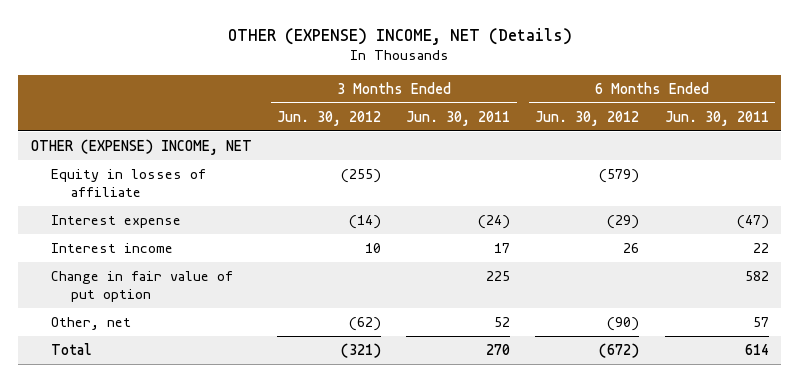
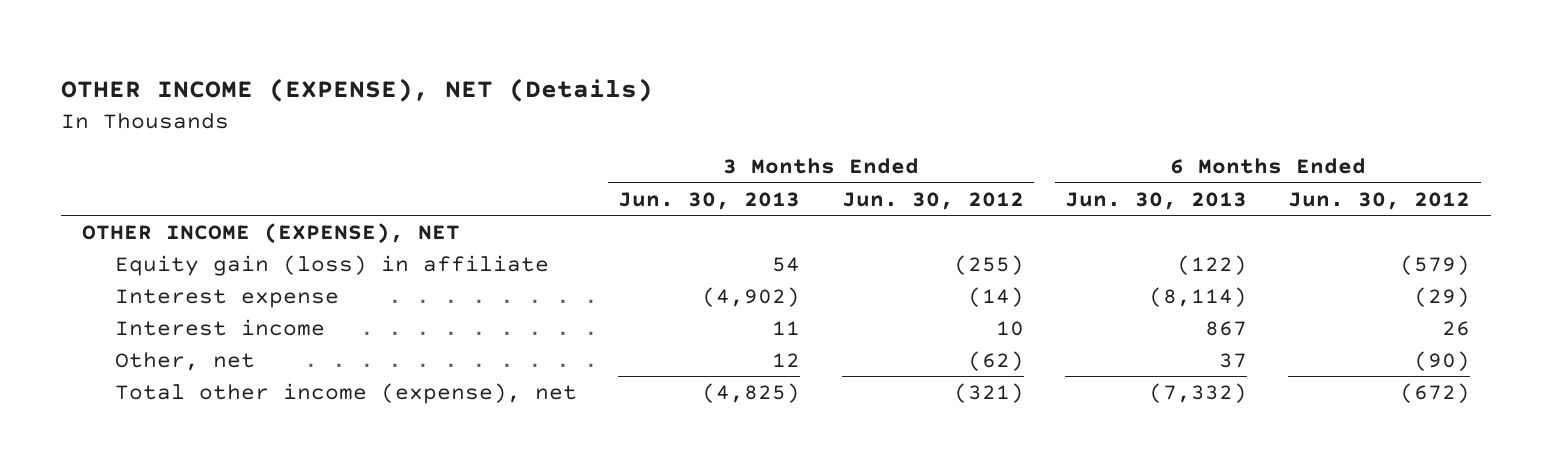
- OTHER (EXPENSE) INCOME, NET (Details)
+ OTHER INCOME (EXPENSE), NET (Details)
- | 3 Months Ended Jun. 30, 2012 | 3 Months Ended Jun. 30, 2011 | 6 Months Ended Jun. 30, 2012 | 6 Months Ended Jun. 30, 2011
+ | 3 Months Ended Jun. 30, 2013 | 3 Months Ended Jun. 30, 2012 | 6 Months Ended Jun. 30, 2013 | 6 Months Ended Jun. 30, 2012
- OTHER (EXPENSE) INCOME, NET
- Equity in losses of affiliate | (255) | | (579) |
+ OTHER INCOME (EXPENSE), NET
+ Equity gain (loss) in affiliate | 54 | (255) | (122) | (579)
- Change in fair value of put option | | 225 | | 582
- Total | (321) | 270 | (672) | 614
+ Total other income (expense), net | (4,825) | (321) | (7,332) | (672)

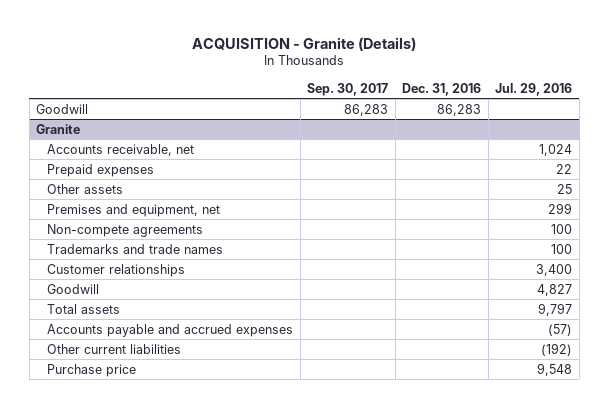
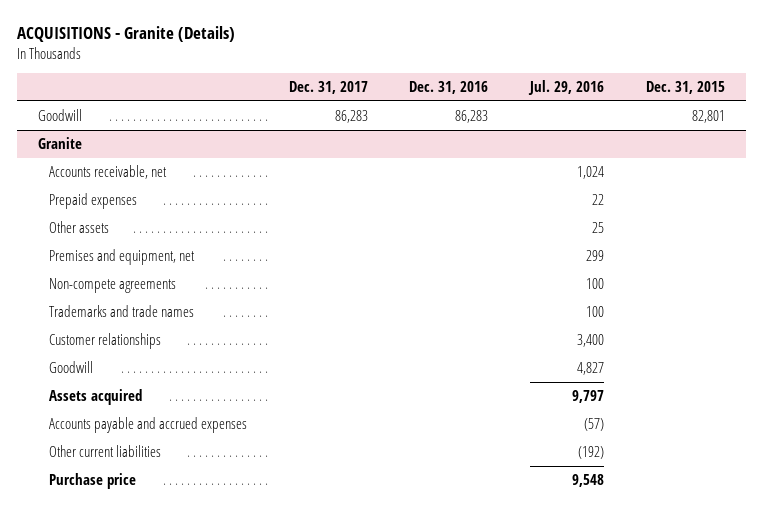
- ACQUISITION - Granite (Details)
+ ACQUISITIONS - Granite (Details)
- | Sep. 30, 2017 | Dec. 31, 2016 | Jul. 29, 2016
+ | Dec. 31, 2017 | Dec. 31, 2016 | Jul. 29, 2016 | Dec. 31, 2015
@ Granite
- Total assets | | | 9,797
+ Assets acquired | | | 9,797 |

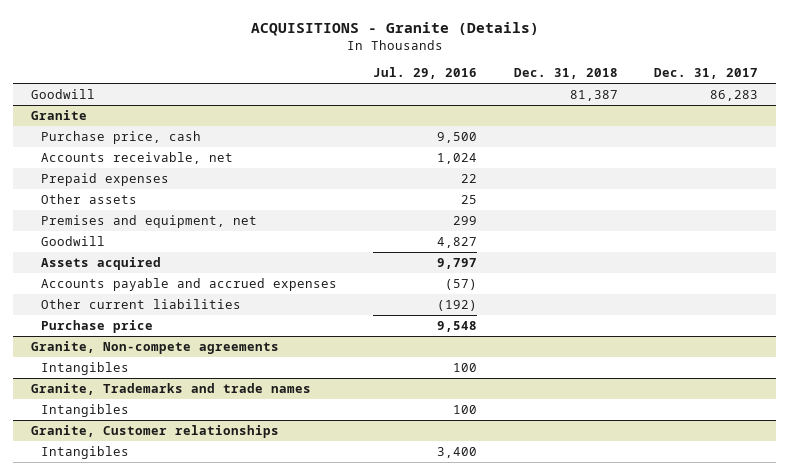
- | Dec. 31, 2017 | Dec. 31, 2016 | Jul. 29, 2016 | Dec. 31, 2015
+ | Jul. 29, 2016 | Dec. 31, 2018 | Dec. 31, 2017
@ Granite
+ Purchase price, cash | 9,500 | |
- Non-compete agreements | | | 100 |
- Trademarks and trade names | | | 100 |
- Customer relationships | | | 3,400 |
+ Granite, Non-compete agreements
+ Intangibles | 100 | |
+ Granite, Trademarks and trade names
+ Intangibles | 100 | |
+ Granite, Customer relationships
+ Intangibles | 3,400 | |

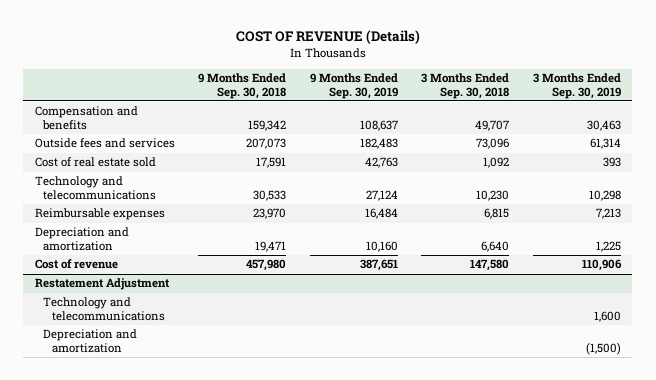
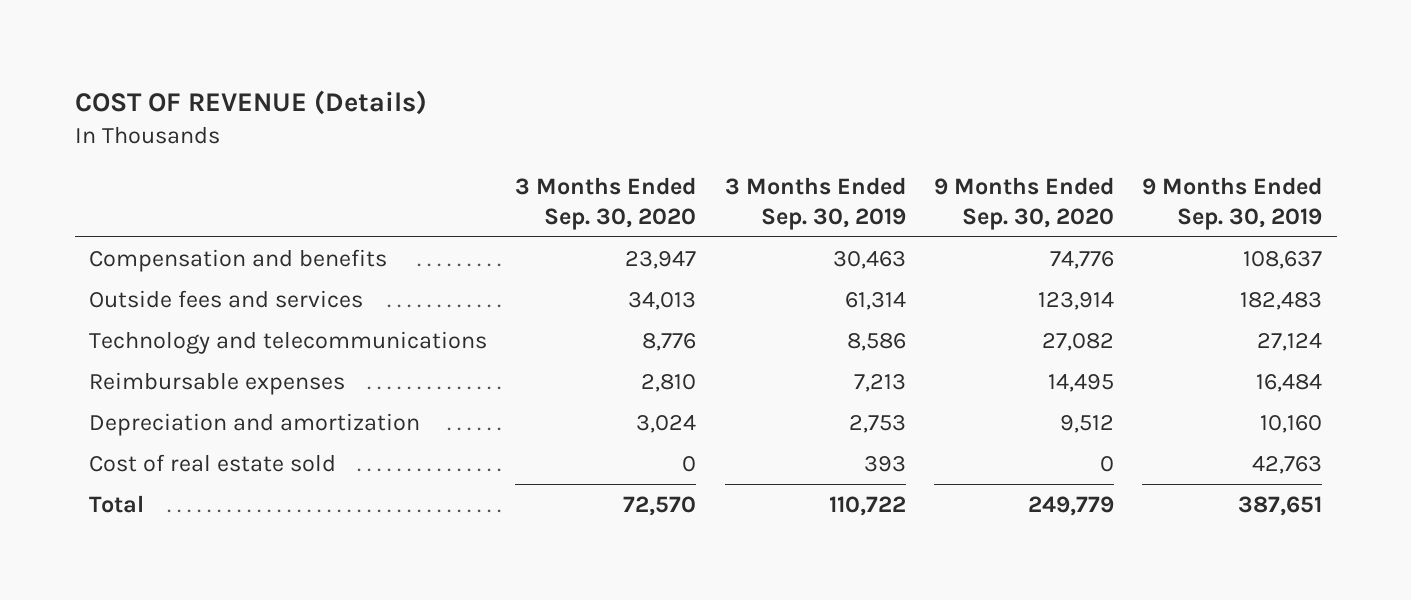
- | 9 Months Ended Sep. 30, 2018 | 9 Months Ended Sep. 30, 2019 | 3 Months Ended Sep. 30, 2018 | 3 Months Ended Sep. 30, 2019
+ | 3 Months Ended Sep. 30, 2020 | 3 Months Ended Sep. 30, 2019 | 9 Months Ended Sep. 30, 2020 | 9 Months Ended Sep. 30, 2019
- Technology and telecommunications | 30,533 | 27,124 | 10,230 | 10,298
+ Technology and telecommunications | 8,776 | 8,586 | 27,082 | 27,124
- Depreciation and amortization | 19,471 | 10,160 | 6,640 | 1,225
- Cost of revenue | 457,980 | 387,651 | 147,580 | 110,906
- Restatement Adjustment
- Technology and telecommunications | | | | 1,600
- Depreciation and amortization | | | | (1,500)
+ Depreciation and amortization | 3,024 | 2,753 | 9,512 | 10,160
moved down: Cost of real estate sold | 0 | 393 | 0 | 42,763
+ Total | 72,570 | 110,722 | 249,779 | 387,651

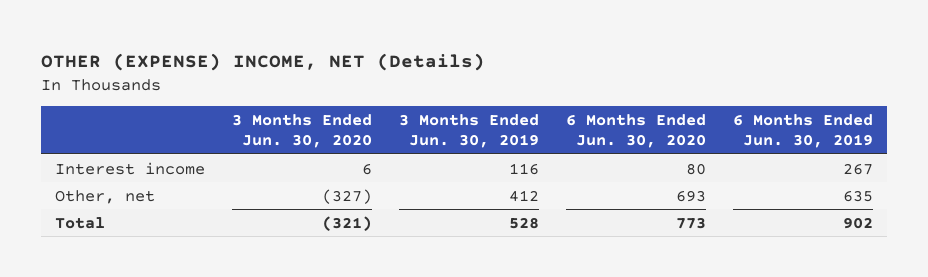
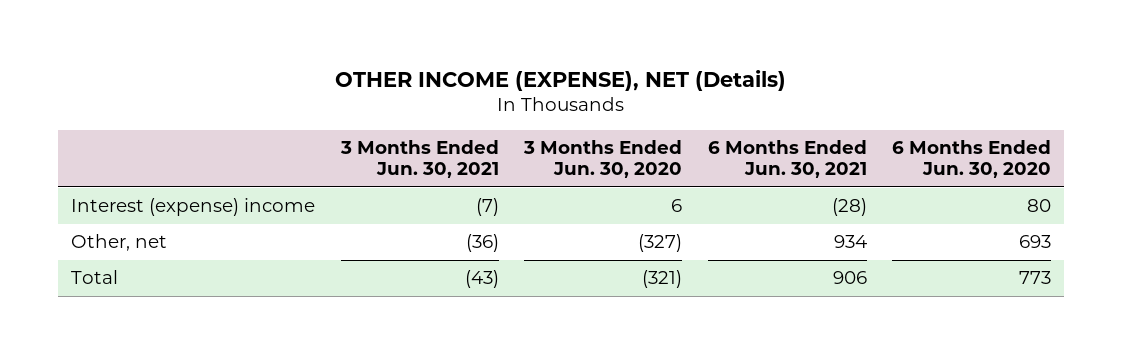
- OTHER (EXPENSE) INCOME, NET (Details)
+ OTHER INCOME (EXPENSE), NET (Details)
- | 3 Months Ended Jun. 30, 2020 | 3 Months Ended Jun. 30, 2019 | 6 Months Ended Jun. 30, 2020 | 6 Months Ended Jun. 30, 2019
+ | 3 Months Ended Jun. 30, 2021 | 3 Months Ended Jun. 30, 2020 | 6 Months Ended Jun. 30, 2021 | 6 Months Ended Jun. 30, 2020
- Interest income | 6 | 116 | 80 | 267
+ Interest (expense) income | (7) | 6 | (28) | 80

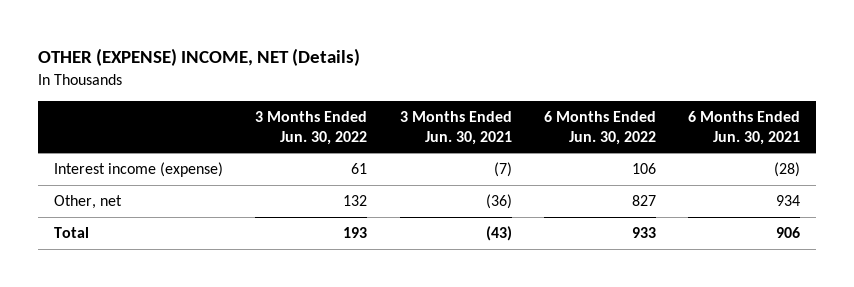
- OTHER INCOME (EXPENSE), NET (Details)
+ OTHER (EXPENSE) INCOME, NET (Details)
- | 3 Months Ended Jun. 30, 2021 | 3 Months Ended Jun. 30, 2020 | 6 Months Ended Jun. 30, 2021 | 6 Months Ended Jun. 30, 2020
+ | 3 Months Ended Jun. 30, 2022 | 3 Months Ended Jun. 30, 2021 | 6 Months Ended Jun. 30, 2022 | 6 Months Ended Jun. 30, 2021
- Interest (expense) income | (7) | 6 | (28) | 80
+ Interest income (expense) | 61 | (7) | 106 | (28)

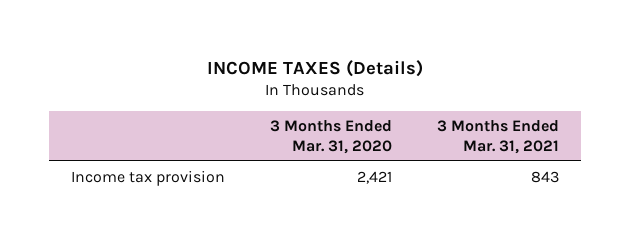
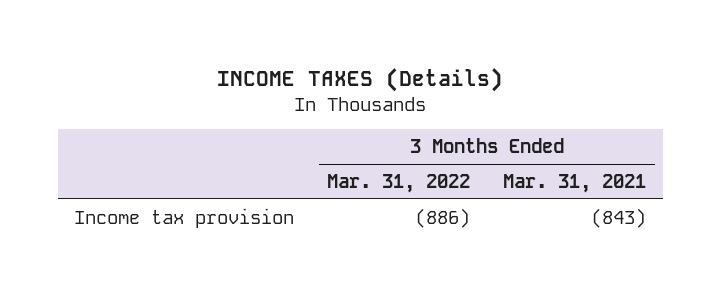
- | 3 Months Ended Mar. 31, 2020 | 3 Months Ended Mar. 31, 2021
+ | 3 Months Ended Mar. 31, 2022 | 3 Months Ended Mar. 31, 2021
- Income tax provision | 2,421 | 843
+ Income tax provision | (886) | (843)

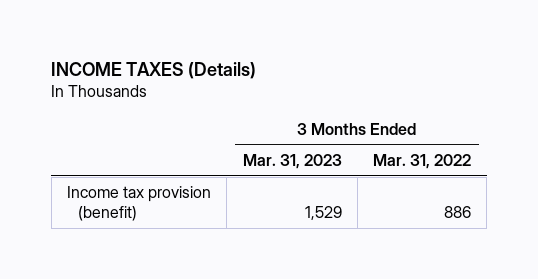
- | 3 Months Ended Mar. 31, 2022 | 3 Months Ended Mar. 31, 2021
+ | 3 Months Ended Mar. 31, 2023 | 3 Months Ended Mar. 31, 2022
- Income tax provision | (886) | (843)
+ Income tax provision (benefit) | 1,529 | 886

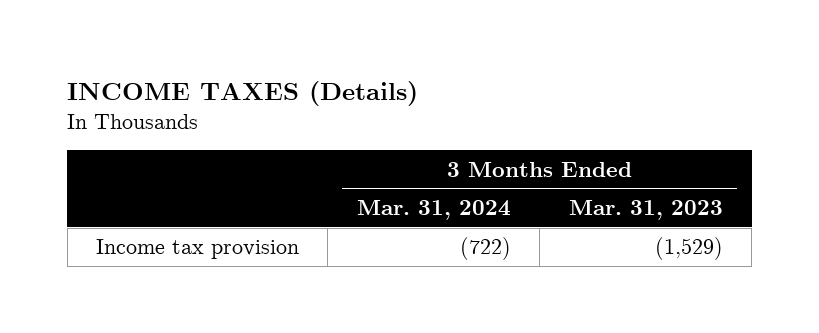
- | 3 Months Ended Mar. 31, 2023 | 3 Months Ended Mar. 31, 2022
+ | 3 Months Ended Mar. 31, 2024 | 3 Months Ended Mar. 31, 2023
- Income tax provision (benefit) | 1,529 | 886
+ Income tax provision | (722) | (1,529)

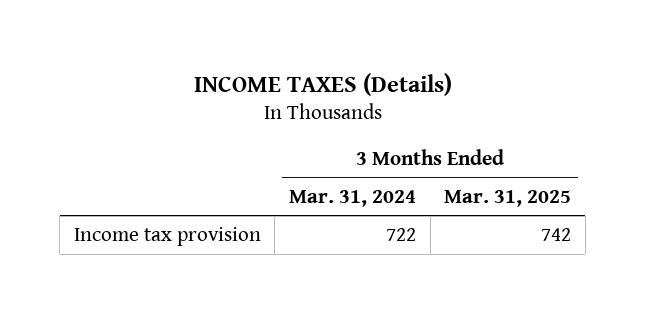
- | 3 Months Ended Mar. 31, 2024 | 3 Months Ended Mar. 31, 2023
+ | 3 Months Ended Mar. 31, 2024 | 3 Months Ended Mar. 31, 2025
- Income tax provision | (722) | (1,529)
+ Income tax provision | 722 | 742

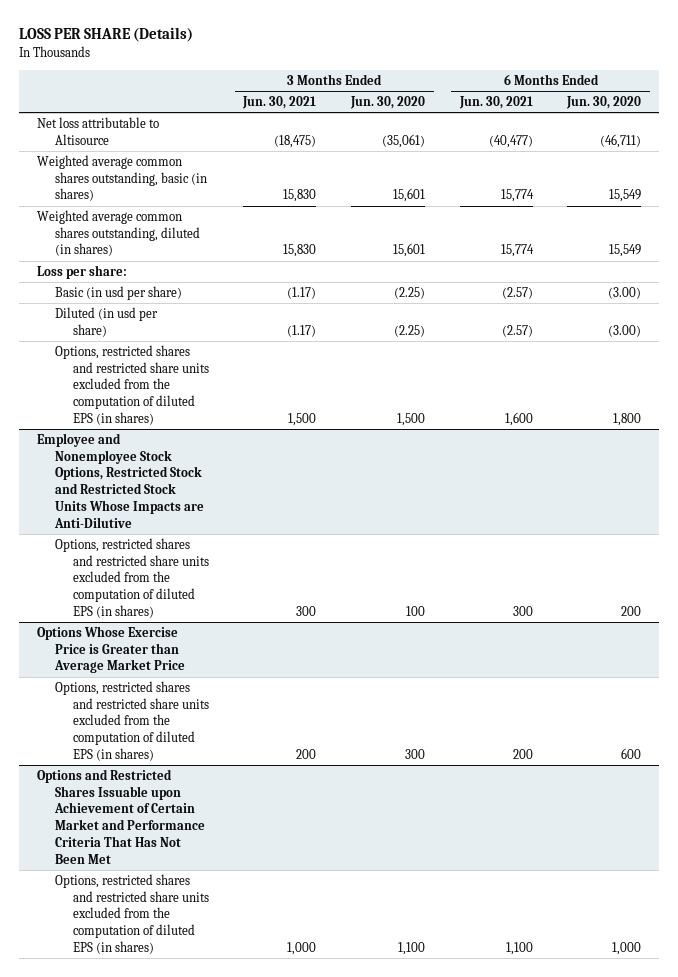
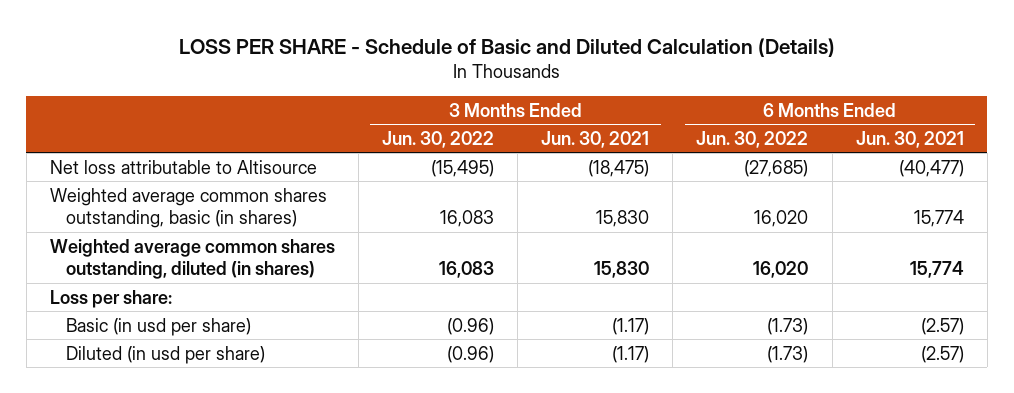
- LOSS PER SHARE (Details)
+ LOSS PER SHARE - Schedule of Basic and Diluted Calculation (Details)
- | 3 Months Ended Jun. 30, 2021 | 3 Months Ended Jun. 30, 2020 | 6 Months Ended Jun. 30, 2021 | 6 Months Ended Jun. 30, 2020
+ | 3 Months Ended Jun. 30, 2022 | 3 Months Ended Jun. 30, 2021 | 6 Months Ended Jun. 30, 2022 | 6 Months Ended Jun. 30, 2021
- Options, restricted shares and restricted share units excluded from the computation of diluted EPS (in shares) | 1,500 | 1,500 | 1,600 | 1,800
- Employee and Nonemployee Stock Options, Restricted Stock and Restricted Stock Units Whose Impacts are Anti-Dilutive
- Options, restricted shares and restricted share units excluded from the computation of diluted EPS (in shares) | 300 | 100 | 300 | 200
- Options Whose Exercise Price is Greater than Average Market Price
- Options, restricted shares and restricted share units excluded from the computation of diluted EPS (in shares) | 200 | 300 | 200 | 600
- Options and Restricted Shares Issuable upon Achievement of Certain Market and Performance Criteria That Has Not Been Met
- Options, restricted shares and restricted share units excluded from the computation of diluted EPS (in shares) | 1,000 | 1,100 | 1,100 | 1,000

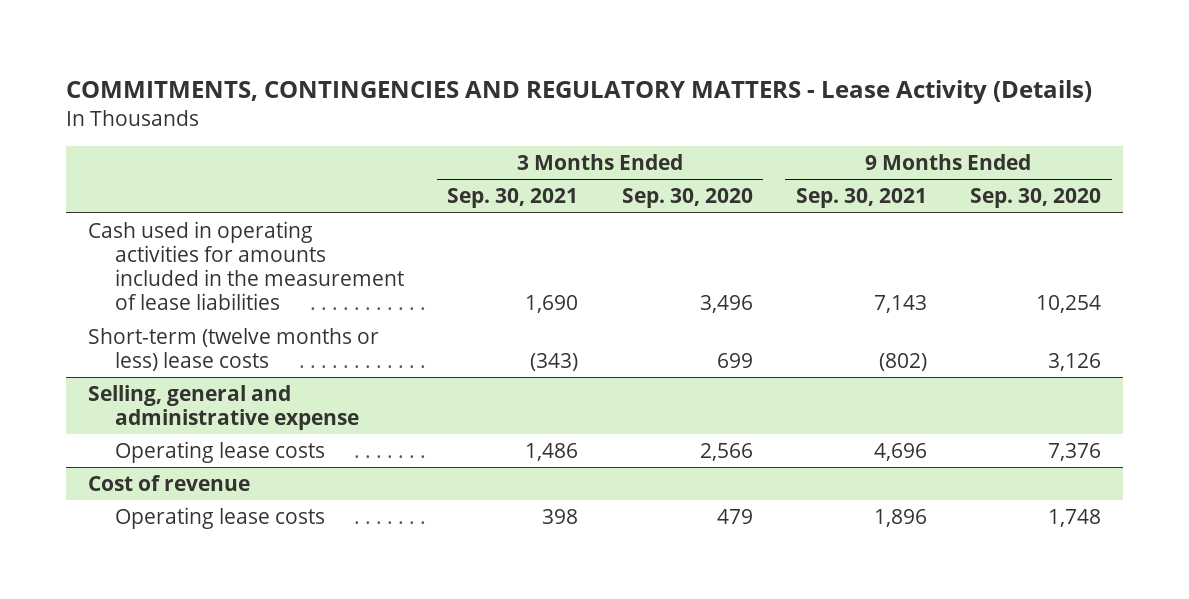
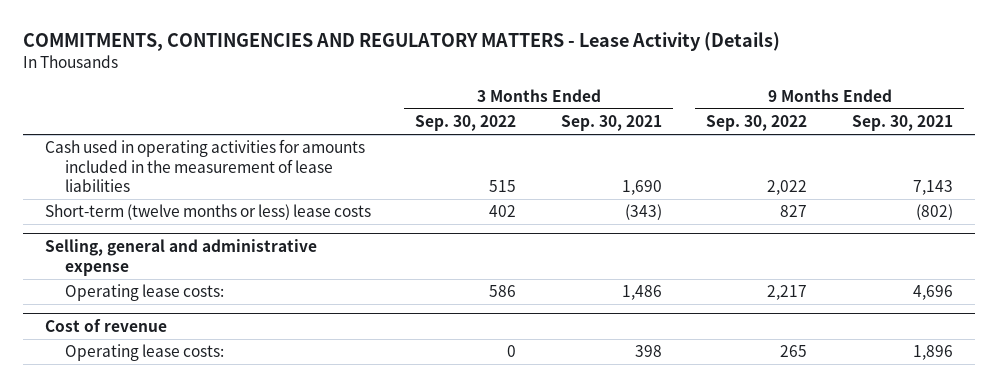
- | 3 Months Ended Sep. 30, 2021 | 3 Months Ended Sep. 30, 2020 | 9 Months Ended Sep. 30, 2021 | 9 Months Ended Sep. 30, 2020
+ | 3 Months Ended Sep. 30, 2022 | 3 Months Ended Sep. 30, 2021 | 9 Months Ended Sep. 30, 2022 | 9 Months Ended Sep. 30, 2021
@ Selling, general and administrative expense
- Operating lease costs | 1,486 | 2,566 | 4,696 | 7,376
+ Operating lease costs: | 586 | 1,486 | 2,217 | 4,696
@ Cost of revenue
- Operating lease costs | 398 | 479 | 1,896 | 1,748
+ Operating lease costs: | 0 | 398 | 265 | 1,896

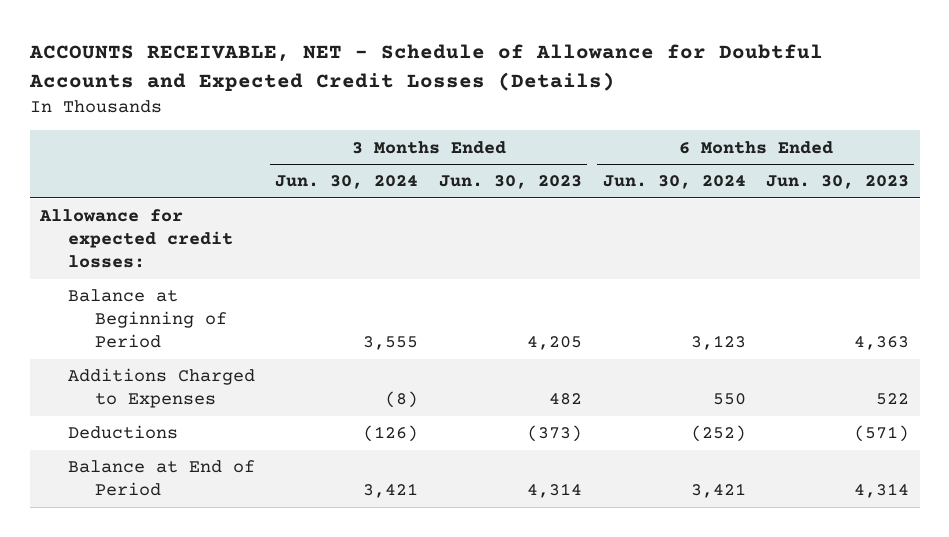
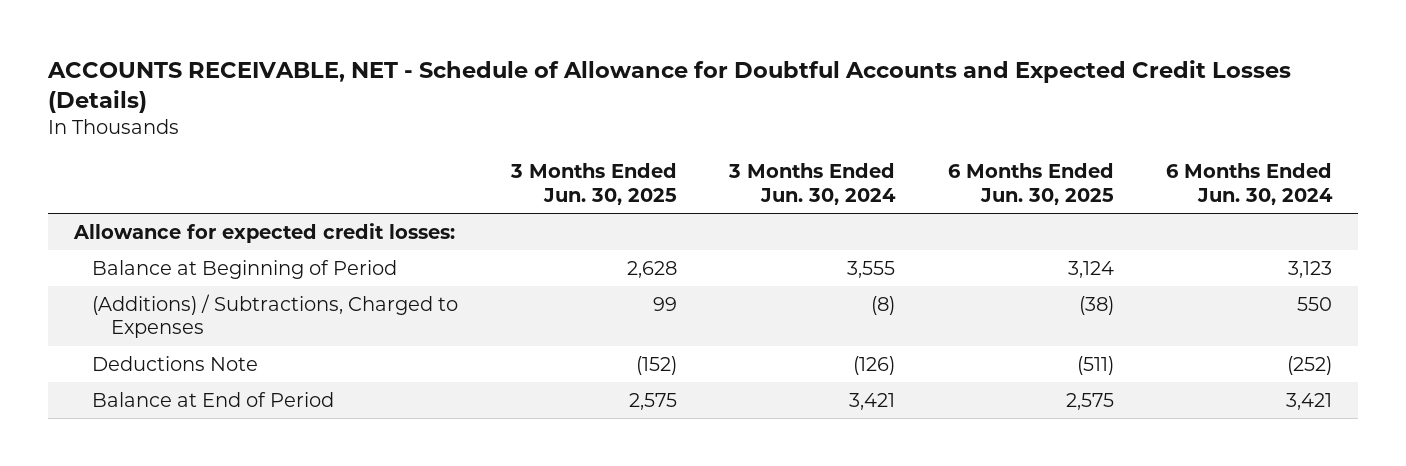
- | 3 Months Ended Jun. 30, 2024 | 3 Months Ended Jun. 30, 2023 | 6 Months Ended Jun. 30, 2024 | 6 Months Ended Jun. 30, 2023
+ | 3 Months Ended Jun. 30, 2025 | 3 Months Ended Jun. 30, 2024 | 6 Months Ended Jun. 30, 2025 | 6 Months Ended Jun. 30, 2024
- Additions Charged to Expenses | (8) | 482 | 550 | 522
- Deductions | (126) | (373) | (252) | (571)
+ (Additions) / Subtractions, Charged to Expenses | 99 | (8) | (38) | 550
+ Deductions Note | (152) | (126) | (511) | (252)

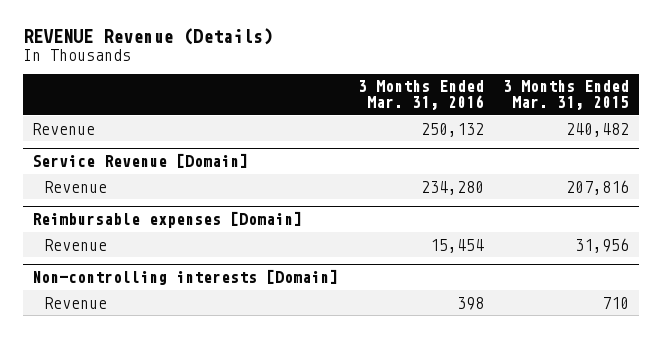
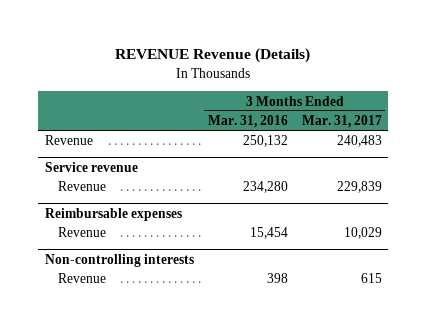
- | 3 Months Ended Mar. 31, 2016 | 3 Months Ended Mar. 31, 2015
+ | 3 Months Ended Mar. 31, 2016 | 3 Months Ended Mar. 31, 2017
- Service Revenue [Domain]
+ Service revenue
- Reimbursable expenses [Domain]
+ Reimbursable expenses
- Non-controlling interests [Domain]
+ Non-controlling interests

